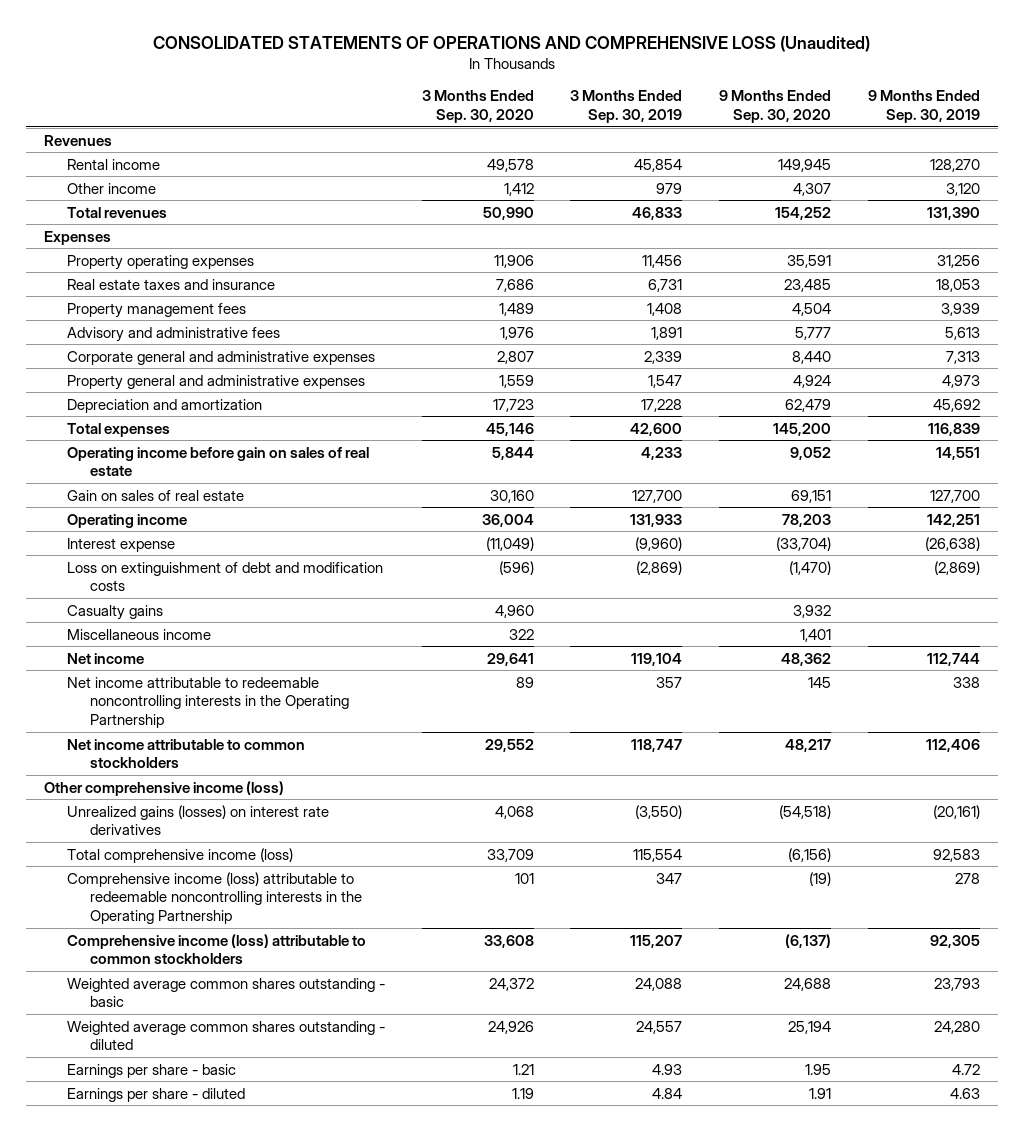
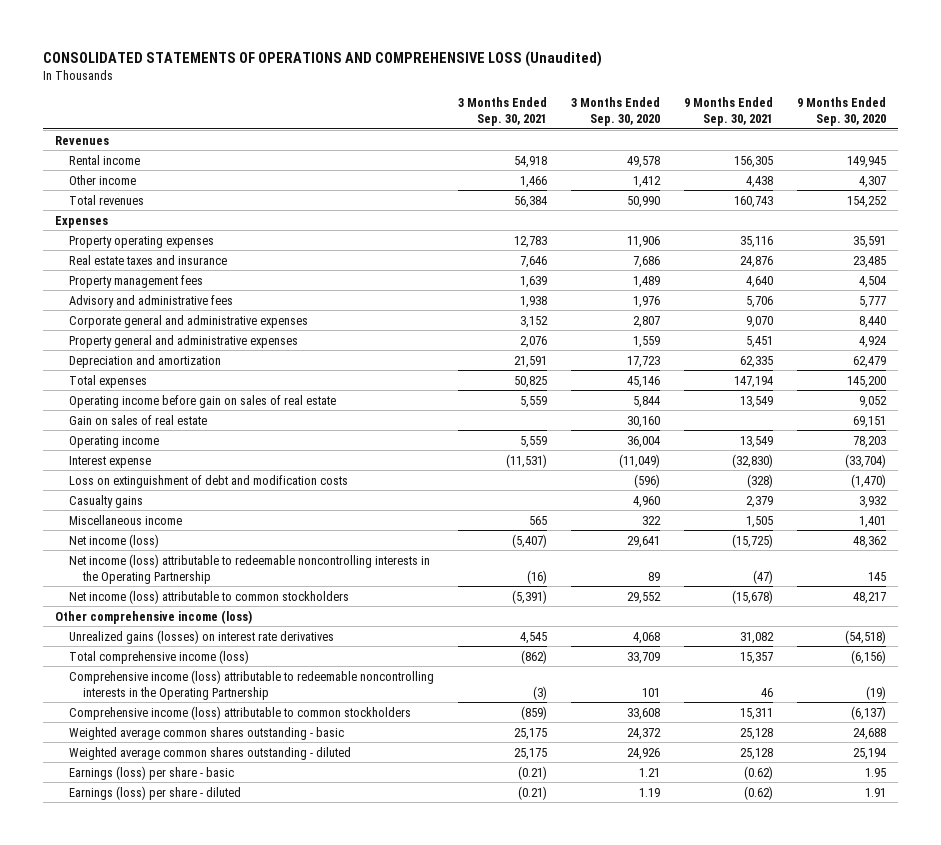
- | 3 Months Ended Sep. 30, 2020 | 3 Months Ended Sep. 30, 2019 | 9 Months Ended Sep. 30, 2020 | 9 Months Ended Sep. 30, 2019
+ | 3 Months Ended Sep. 30, 2021 | 3 Months Ended Sep. 30, 2020 | 9 Months Ended Sep. 30, 2021 | 9 Months Ended Sep. 30, 2020
- Net income | 29,641 | 119,104 | 48,362 | 112,744
- Net income attributable to redeemable noncontrolling interests in the Operating Partnership | 89 | 357 | 145 | 338
- Net income attributable to common stockholders | 29,552 | 118,747 | 48,217 | 112,406
+ Net income (loss) | (5,407) | 29,641 | (15,725) | 48,362
+ Net income (loss) attributable to redeemable noncontrolling interests in the Operating Partnership | (16) | 89 | (47) | 145
+ Net income (loss) attributable to common stockholders | (5,391) | 29,552 | (15,678) | 48,217
- Earnings per share - basic | 1.21 | 4.93 | 1.95 | 4.72
- Earnings per share - diluted | 1.19 | 4.84 | 1.91 | 4.63
+ Earnings (loss) per share - basic | (0.21) | 1.21 | (0.62) | 1.95
+ Earnings (loss) per share - diluted | (0.21) | 1.19 | (0.62) | 1.91

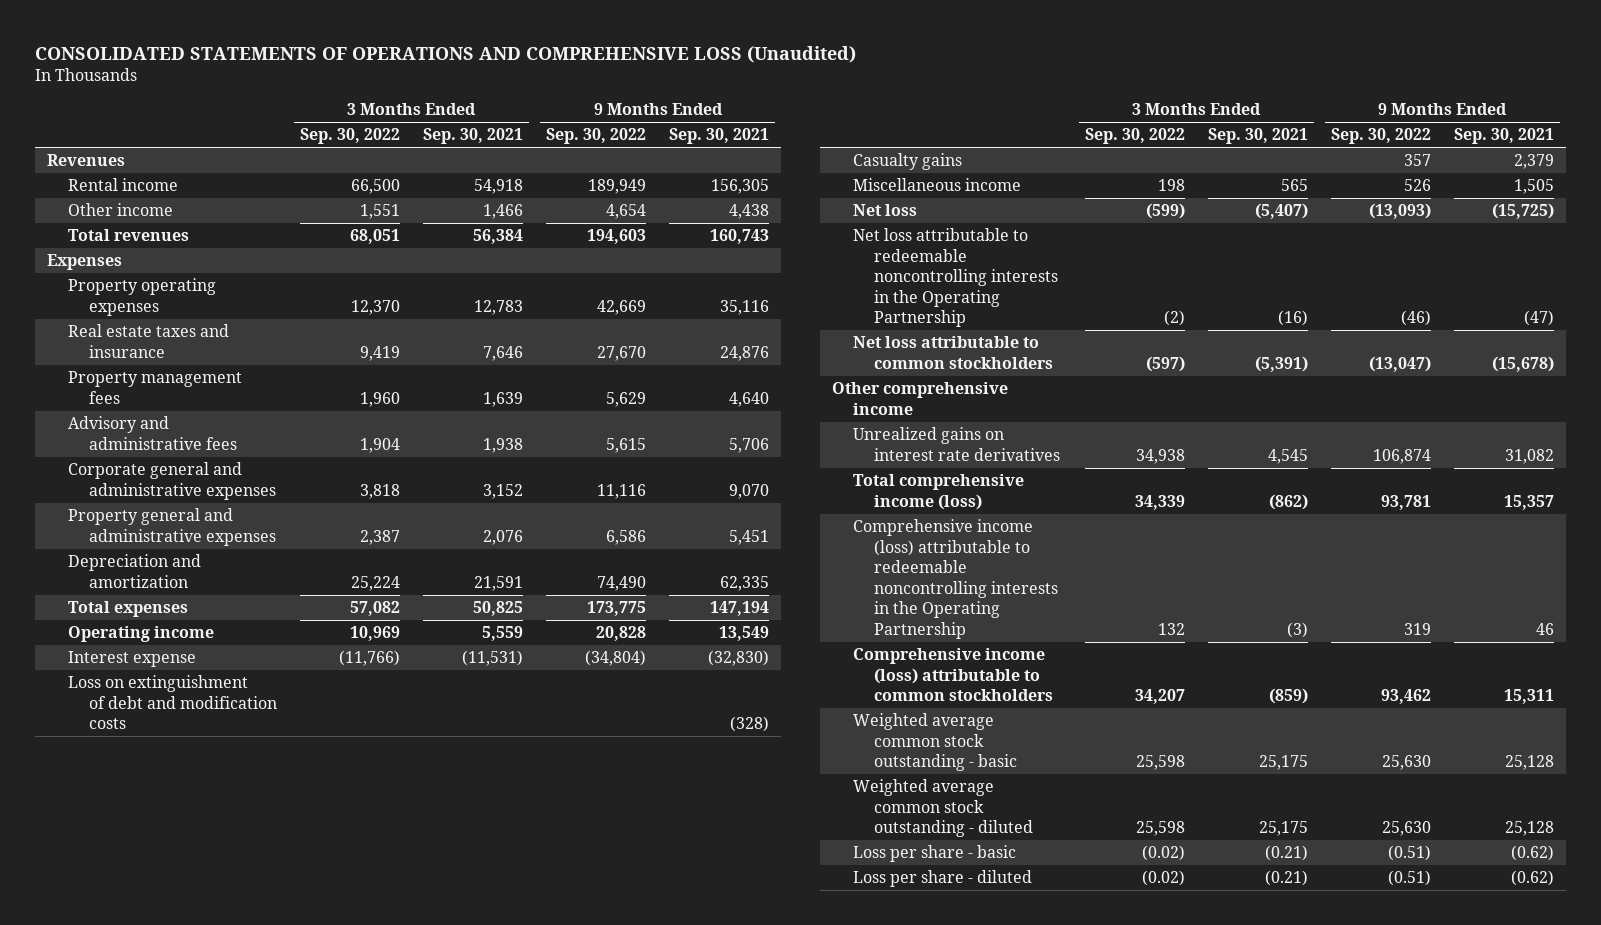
- | 3 Months Ended Sep. 30, 2021 | 3 Months Ended Sep. 30, 2020 | 9 Months Ended Sep. 30, 2021 | 9 Months Ended Sep. 30, 2020
+ | 3 Months Ended Sep. 30, 2022 | 3 Months Ended Sep. 30, 2021 | 9 Months Ended Sep. 30, 2022 | 9 Months Ended Sep. 30, 2021
- Operating income before gain on sales of real estate | 5,559 | 5,844 | 13,549 | 9,052
- Gain on sales of real estate | | 30,160 | | 69,151
- Net income (loss) | (5,407) | 29,641 | (15,725) | 48,362
- Net income (loss) attributable to redeemable noncontrolling interests in the Operating Partnership | (16) | 89 | (47) | 145
- Net income (loss) attributable to common stockholders | (5,391) | 29,552 | (15,678) | 48,217
- Other comprehensive income (loss)
- Unrealized gains (losses) on interest rate derivatives | 4,545 | 4,068 | 31,082 | (54,518)
+ Net loss | (599) | (5,407) | (13,093) | (15,725)
+ Net loss attributable to redeemable noncontrolling interests in the Operating Partnership | (2) | (16) | (46) | (47)
+ Net loss attributable to common stockholders | (597) | (5,391) | (13,047) | (15,678)
+ Other comprehensive income
+ Unrealized gains on interest rate derivatives | 34,938 | 4,545 | 106,874 | 31,082
- Weighted average common shares outstanding - basic | 25,175 | 24,372 | 25,128 | 24,688
- Weighted average common shares outstanding - diluted | 25,175 | 24,926 | 25,128 | 25,194
- Earnings (loss) per share - basic | (0.21) | 1.21 | (0.62) | 1.95
- Earnings (loss) per share - diluted | (0.21) | 1.19 | (0.62) | 1.91
+ Weighted average common stock outstanding - basic | 25,598 | 25,175 | 25,630 | 25,128
+ Weighted average common stock outstanding - diluted | 25,598 | 25,175 | 25,630 | 25,128
+ Loss per share - basic | (0.02) | (0.21) | (0.51) | (0.62)
+ Loss per share - diluted | (0.02) | (0.21) | (0.51) | (0.62)

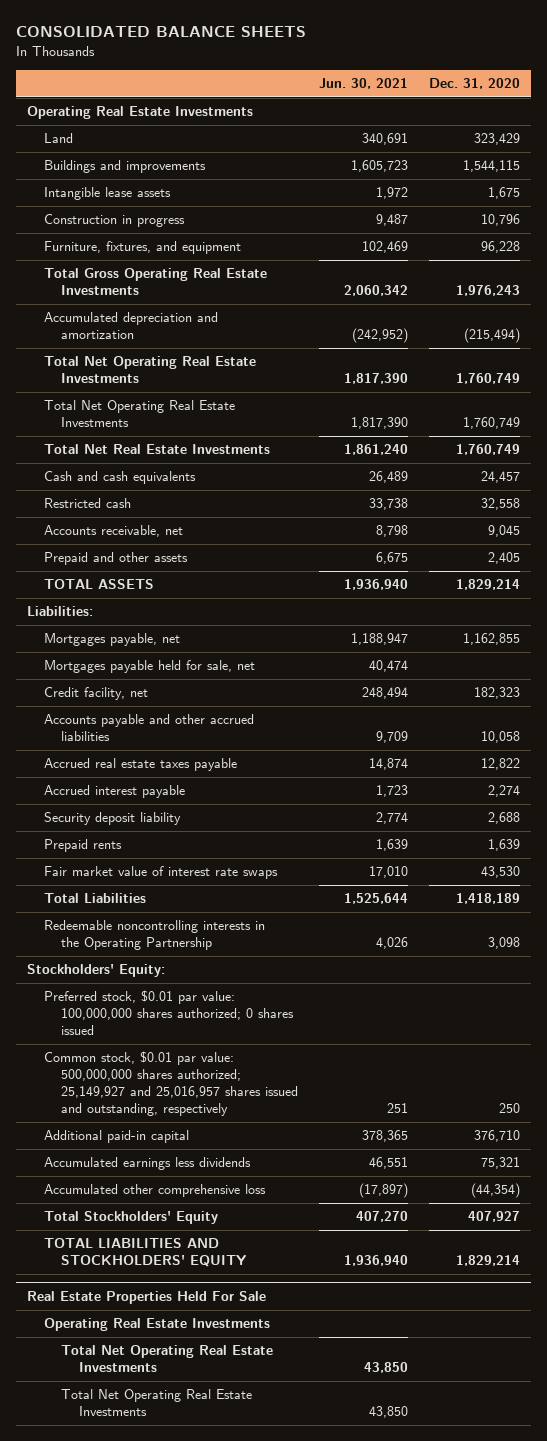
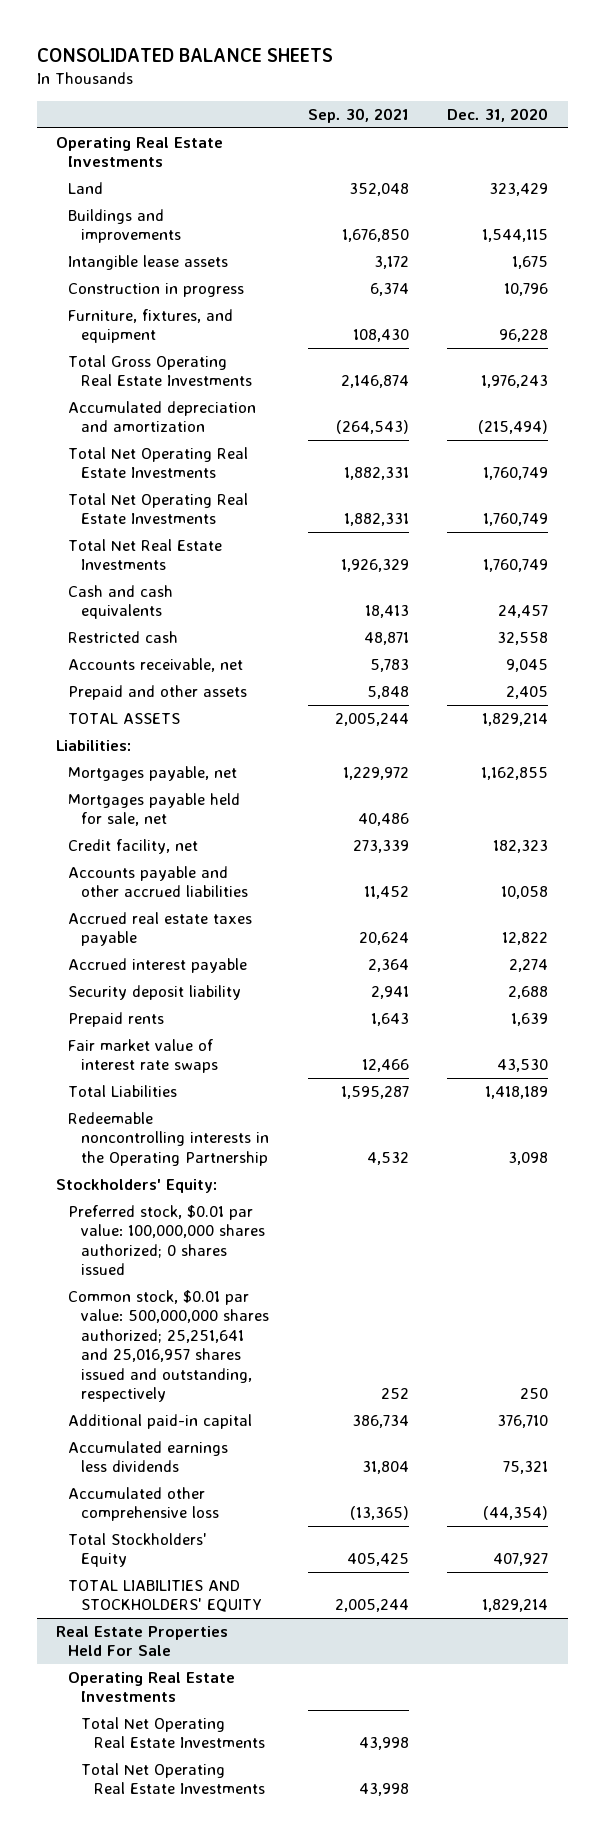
- | Jun. 30, 2021 | Dec. 31, 2020
+ | Sep. 30, 2021 | Dec. 31, 2020
- Common stock, $0.01 par value: 500,000,000 shares authorized; 25,149,927 and 25,016,957 shares issued and outstanding, respectively | 251 | 250
+ Common stock, $0.01 par value: 500,000,000 shares authorized; 25,251,641 and 25,016,957 shares issued and outstanding, respectively | 252 | 250

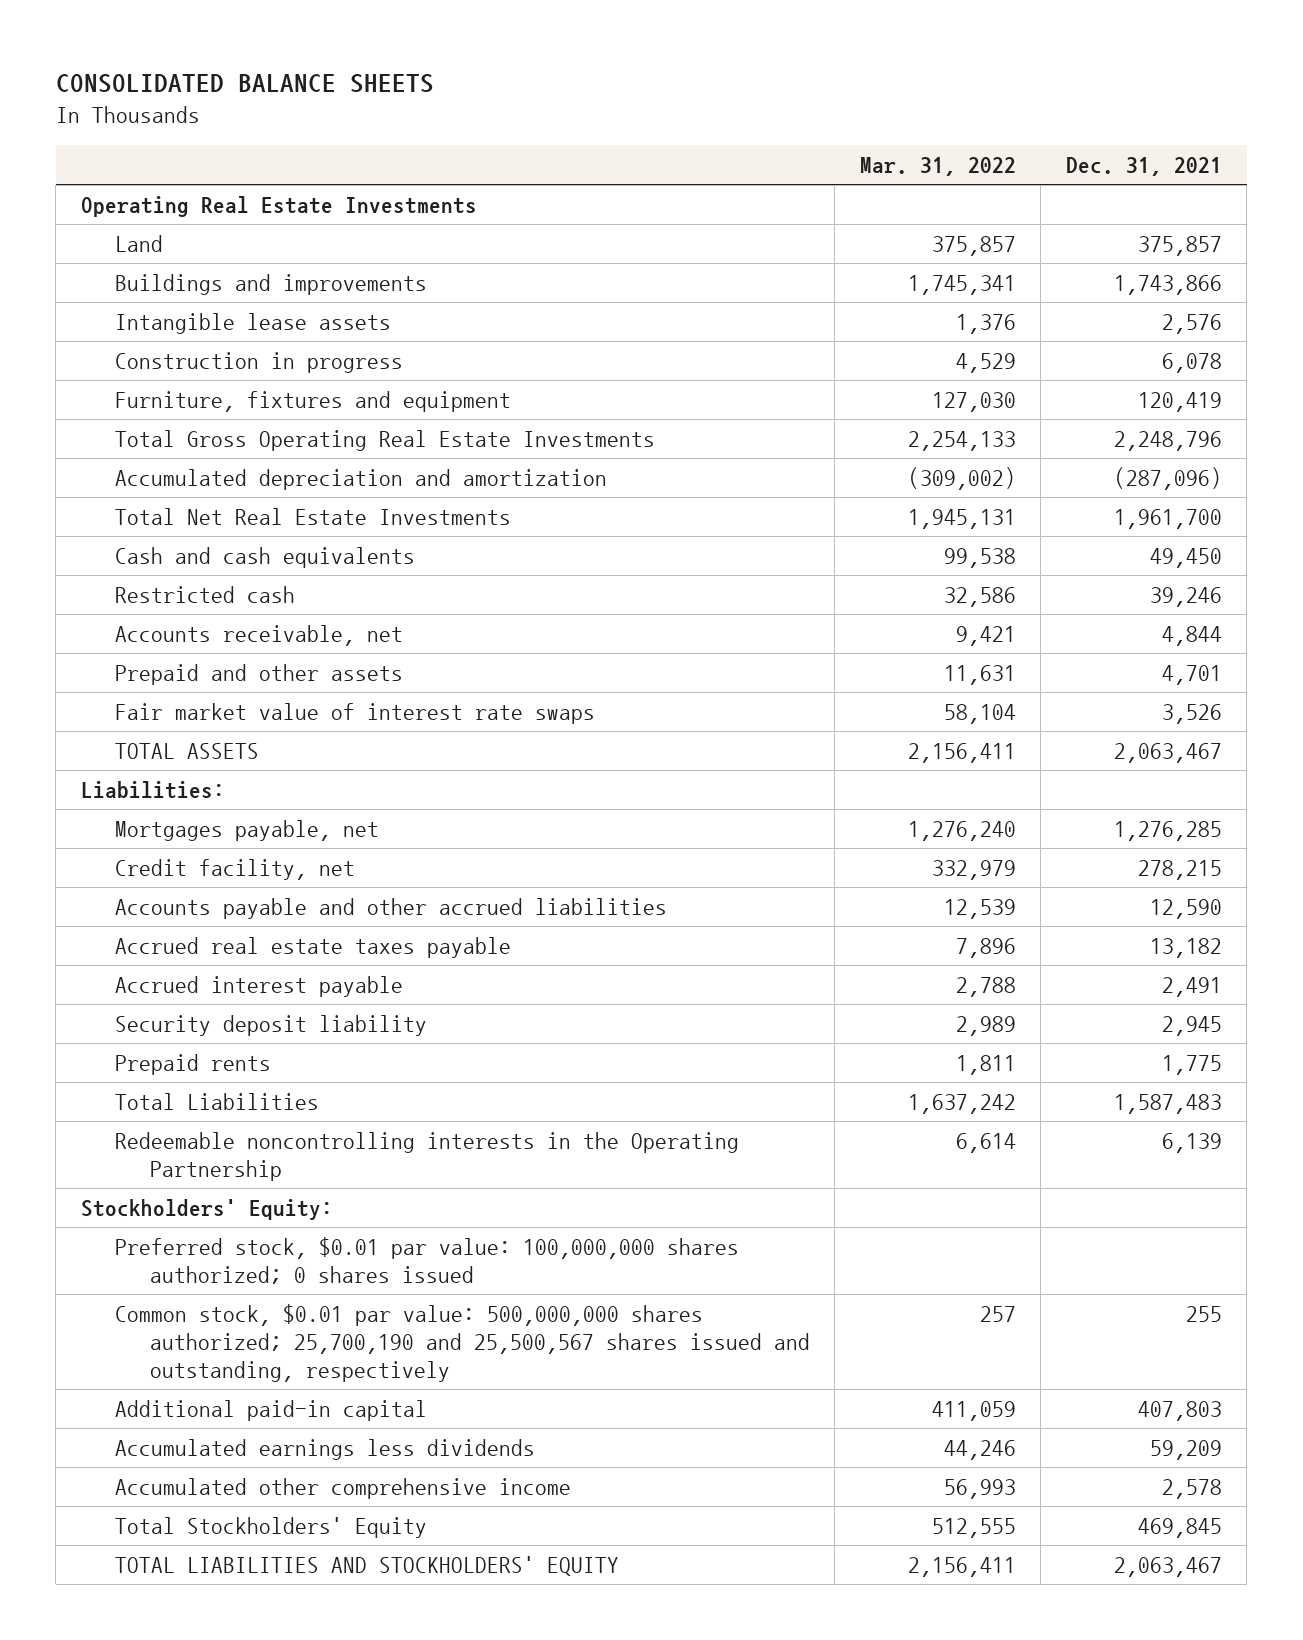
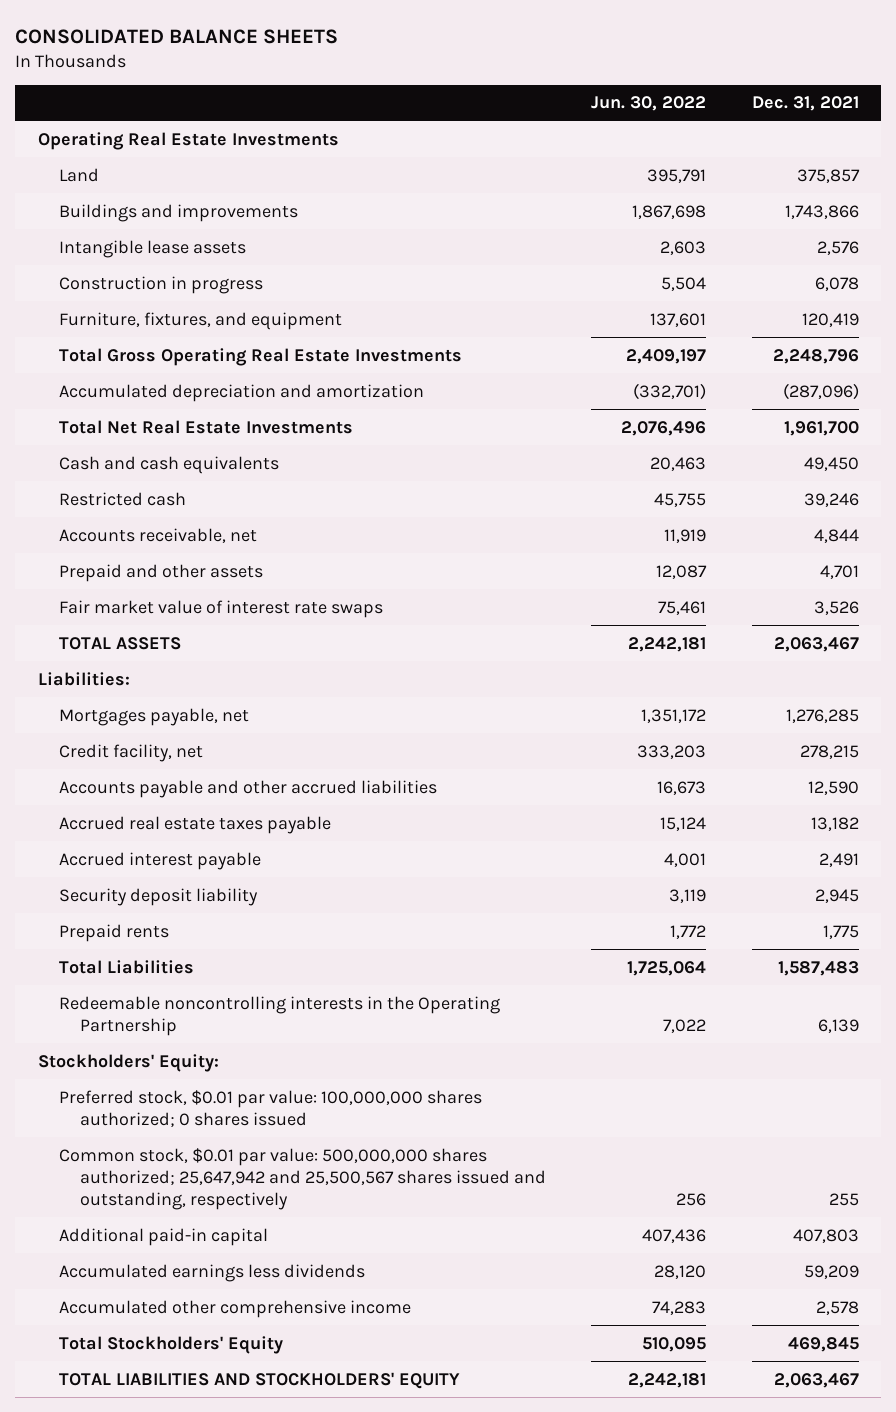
- | Mar. 31, 2022 | Dec. 31, 2021
+ | Jun. 30, 2022 | Dec. 31, 2021
- Furniture, fixtures and equipment | 127,030 | 120,419
+ Furniture, fixtures, and equipment | 137,601 | 120,419
- Common stock, $0.01 par value: 500,000,000 shares authorized; 25,700,190 and 25,500,567 shares issued and outstanding, respectively | 257 | 255
+ Common stock, $0.01 par value: 500,000,000 shares authorized; 25,647,942 and 25,500,567 shares issued and outstanding, respectively | 256 | 255

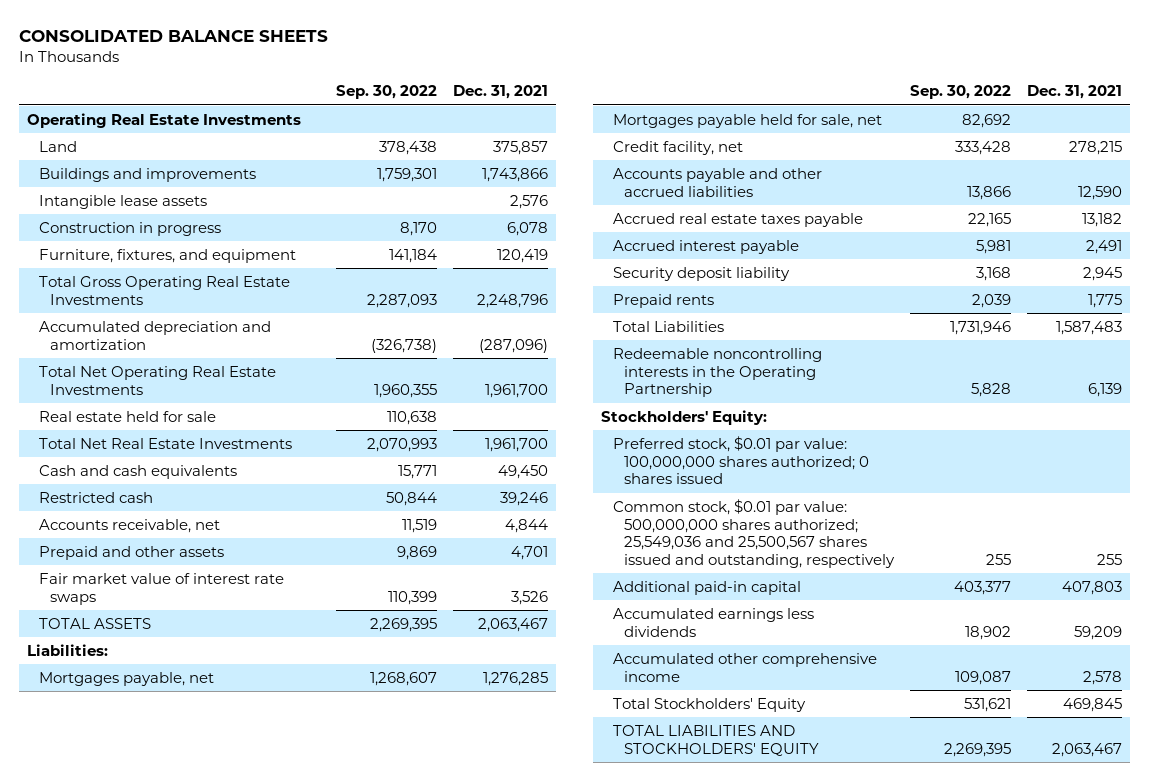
- | Jun. 30, 2022 | Dec. 31, 2021
+ | Sep. 30, 2022 | Dec. 31, 2021
+ Total Net Operating Real Estate Investments | 1,960,355 | 1,961,700
+ Real estate held for sale | 110,638 |
+ Mortgages payable held for sale, net | 82,692 |
- Common stock, $0.01 par value: 500,000,000 shares authorized; 25,647,942 and 25,500,567 shares issued and outstanding, respectively | 256 | 255
+ Common stock, $0.01 par value: 500,000,000 shares authorized; 25,549,036 and 25,500,567 shares issued and outstanding, respectively | 255 | 255

